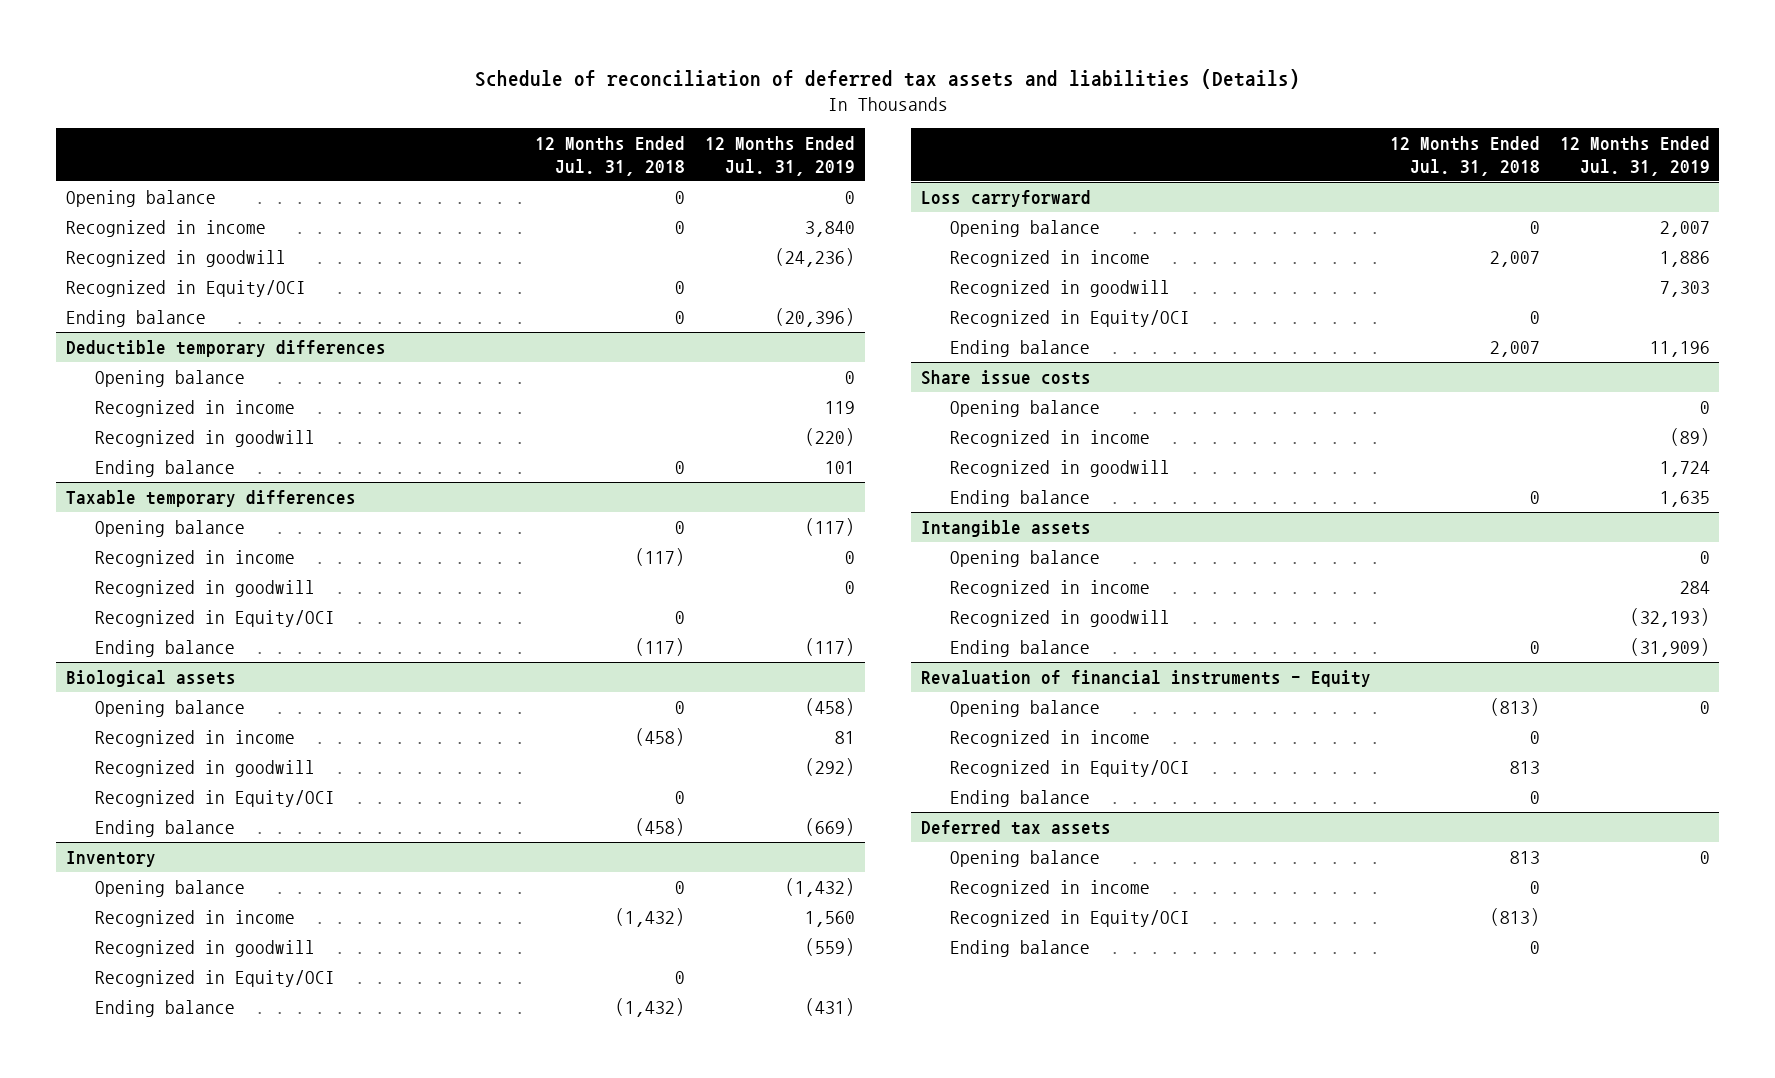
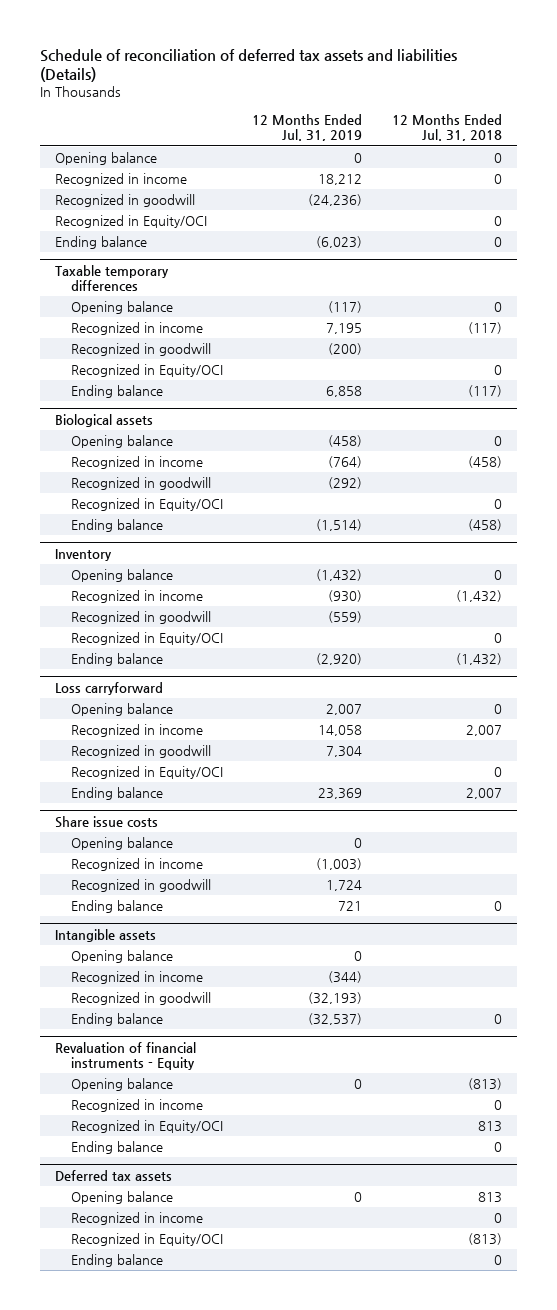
- | 12 Months Ended Jul. 31, 2018 | 12 Months Ended Jul. 31, 2019
+ | 12 Months Ended Jul. 31, 2019 | 12 Months Ended Jul. 31, 2018
- Recognized in income | 0 | 3,840
+ Recognized in income | 18,212 | 0
- Ending balance | 0 | (20,396)
- Deductible temporary differences
- Opening balance | | 0
- Recognized in income | | 119
- Recognized in goodwill | | (220)
- Ending balance | 0 | 101
+ Ending balance | (6,023) | 0
@ Taxable temporary differences
- Recognized in income | (117) | 0
- Recognized in goodwill | | 0
+ Recognized in income | 7,195 | (117)
+ Recognized in goodwill | (200) |
- Ending balance | (117) | (117)
+ Ending balance | 6,858 | (117)
@ Biological assets
- Recognized in income | (458) | 81
+ Recognized in income | (764) | (458)
- Ending balance | (458) | (669)
+ Ending balance | (1,514) | (458)
@ Inventory
- Recognized in income | (1,432) | 1,560
+ Recognized in income | (930) | (1,432)
- Ending balance | (1,432) | (431)
+ Ending balance | (2,920) | (1,432)
@ Loss carryforward
- Recognized in income | 2,007 | 1,886
- Recognized in goodwill | | 7,303
+ Recognized in income | 14,058 | 2,007
+ Recognized in goodwill | 7,304 |
- Ending balance | 2,007 | 11,196
+ Ending balance | 23,369 | 2,007
@ Share issue costs
- Recognized in income | | (89)
+ Recognized in income | (1,003) |
- Ending balance | 0 | 1,635
+ Ending balance | 721 | 0
@ Intangible assets
- Recognized in income | | 284
+ Recognized in income | (344) |
- Ending balance | 0 | (31,909)
+ Ending balance | (32,537) | 0

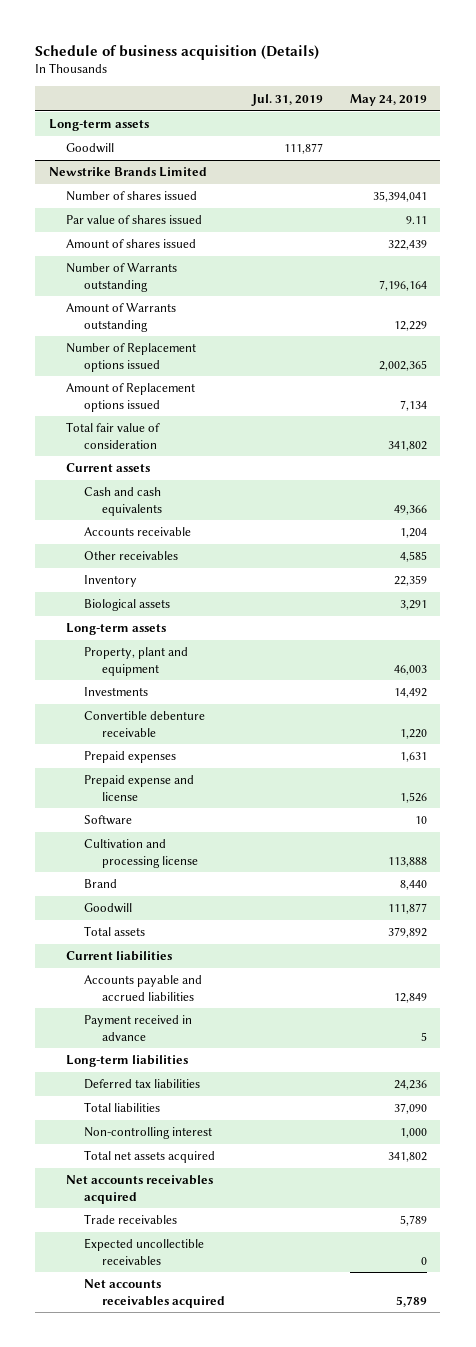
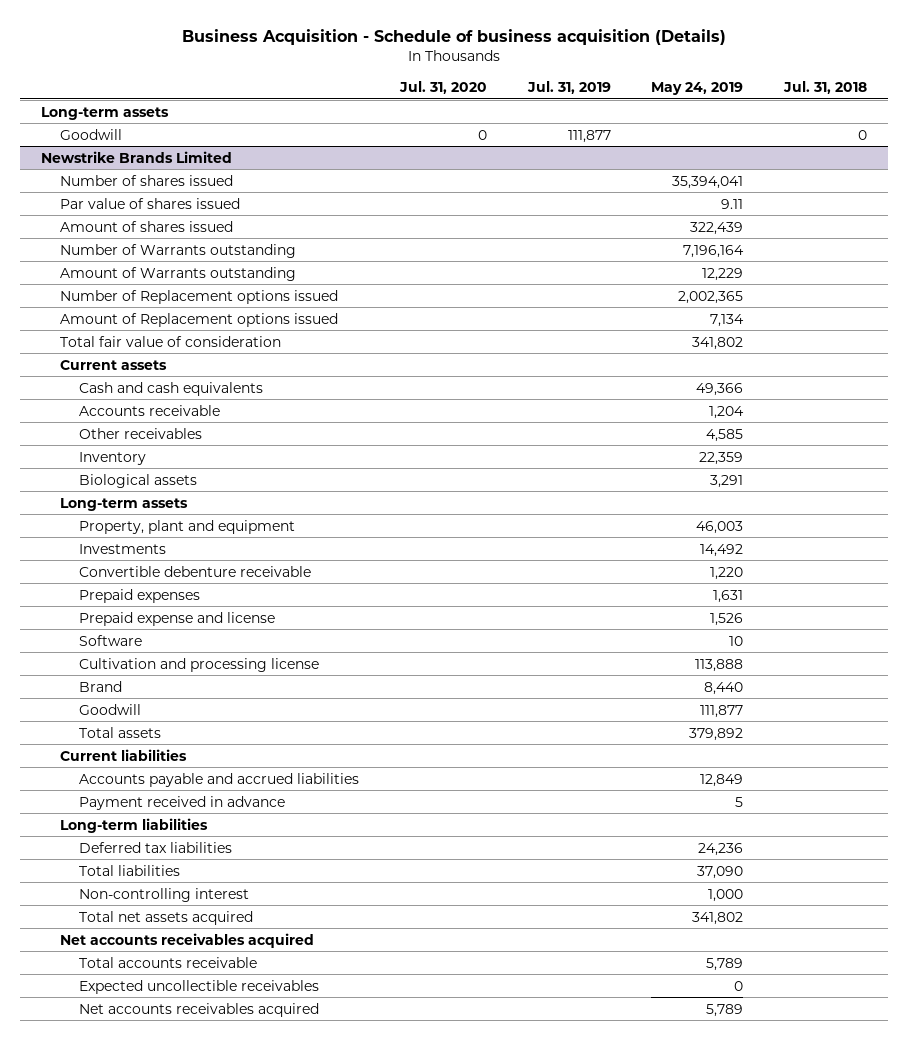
- Schedule of business acquisition (Details)
+ Business Acquisition - Schedule of business acquisition (Details)
- | Jul. 31, 2019 | May 24, 2019
+ | Jul. 31, 2020 | Jul. 31, 2019 | May 24, 2019 | Jul. 31, 2018
@ Newstrike Brands Limited
- Trade receivables | | 5,789
+ Total accounts receivable | | | 5,789 |

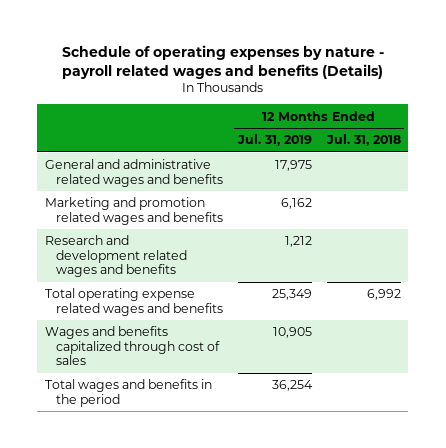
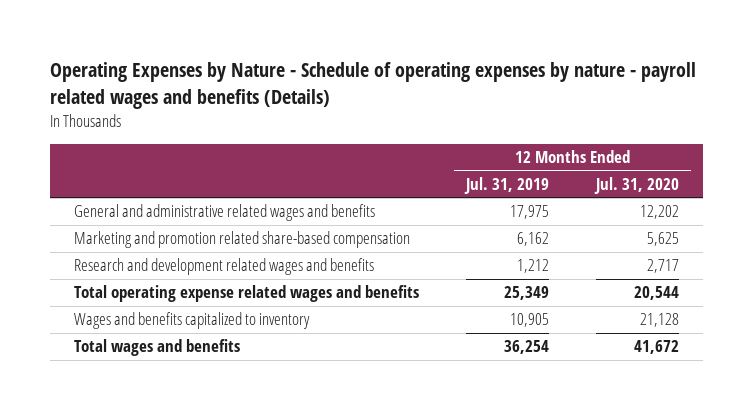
- Schedule of operating expenses by nature - payroll related wages and benefits (Details)
+ Operating Expenses by Nature - Schedule of operating expenses by nature - payroll related wages and benefits (Details)
- | 12 Months Ended Jul. 31, 2019 | 12 Months Ended Jul. 31, 2018
+ | 12 Months Ended Jul. 31, 2019 | 12 Months Ended Jul. 31, 2020
- Marketing and promotion related wages and benefits | 6,162 |
+ Marketing and promotion related share-based compensation | 6,162 | 5,625
- Wages and benefits capitalized through cost of sales | 10,905 |
- Total wages and benefits in the period | 36,254 |
+ Wages and benefits capitalized to inventory | 10,905 | 21,128
+ Total wages and benefits | 36,254 | 41,672

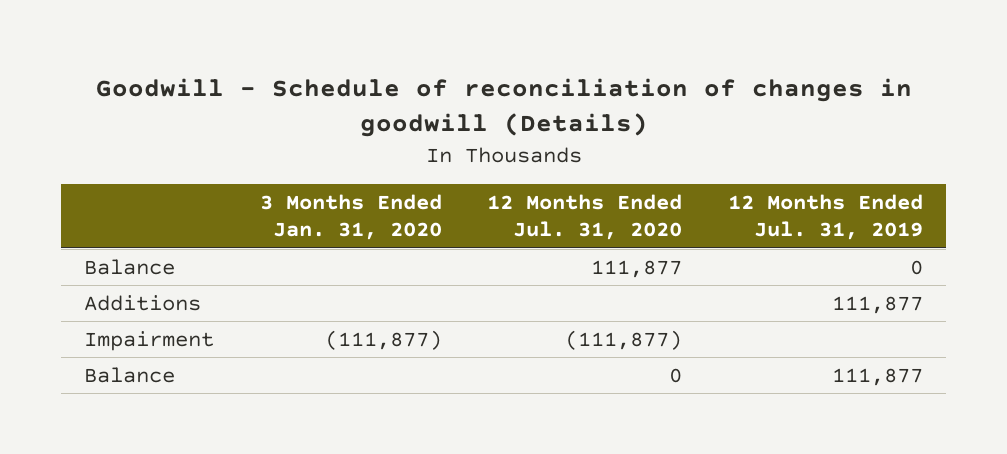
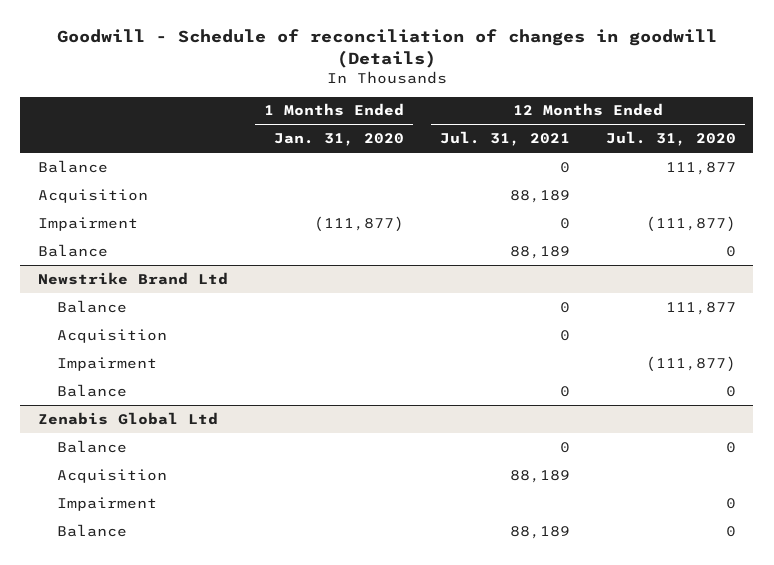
- | 3 Months Ended Jan. 31, 2020 | 12 Months Ended Jul. 31, 2020 | 12 Months Ended Jul. 31, 2019
+ | 1 Months Ended Jan. 31, 2020 | 12 Months Ended Jul. 31, 2021 | 12 Months Ended Jul. 31, 2020
- Additions | | | 111,877
+ Acquisition | | 88,189 |
+ Newstrike Brand Ltd
+ Balance | | 0 | 111,877
+ Acquisition | | 0 |
+ Impairment | | | (111,877)
+ Balance | | 0 | 0
+ Zenabis Global Ltd
+ Balance | | 0 | 0
+ Acquisition | | 88,189 |
+ Impairment | | | 0
+ Balance | | 88,189 | 0

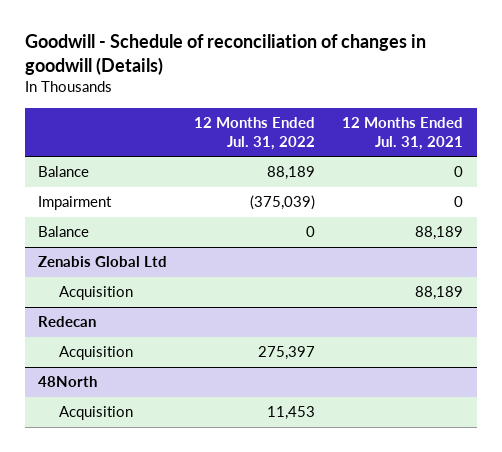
- | 1 Months Ended Jan. 31, 2020 | 12 Months Ended Jul. 31, 2021 | 12 Months Ended Jul. 31, 2020
+ | 12 Months Ended Jul. 31, 2022 | 12 Months Ended Jul. 31, 2021
- Acquisition | | 88,189 |
- Newstrike Brand Ltd
- Balance | | 0 | 111,877
- Acquisition | | 0 |
- Impairment | | | (111,877)
- Balance | | 0 | 0
@ Zenabis Global Ltd
- Balance | | 0 | 0
- Impairment | | | 0
- Balance | | 88,189 | 0
+ Redecan
+ Acquisition | 275,397 |
+ 48North
+ Acquisition | 11,453 |

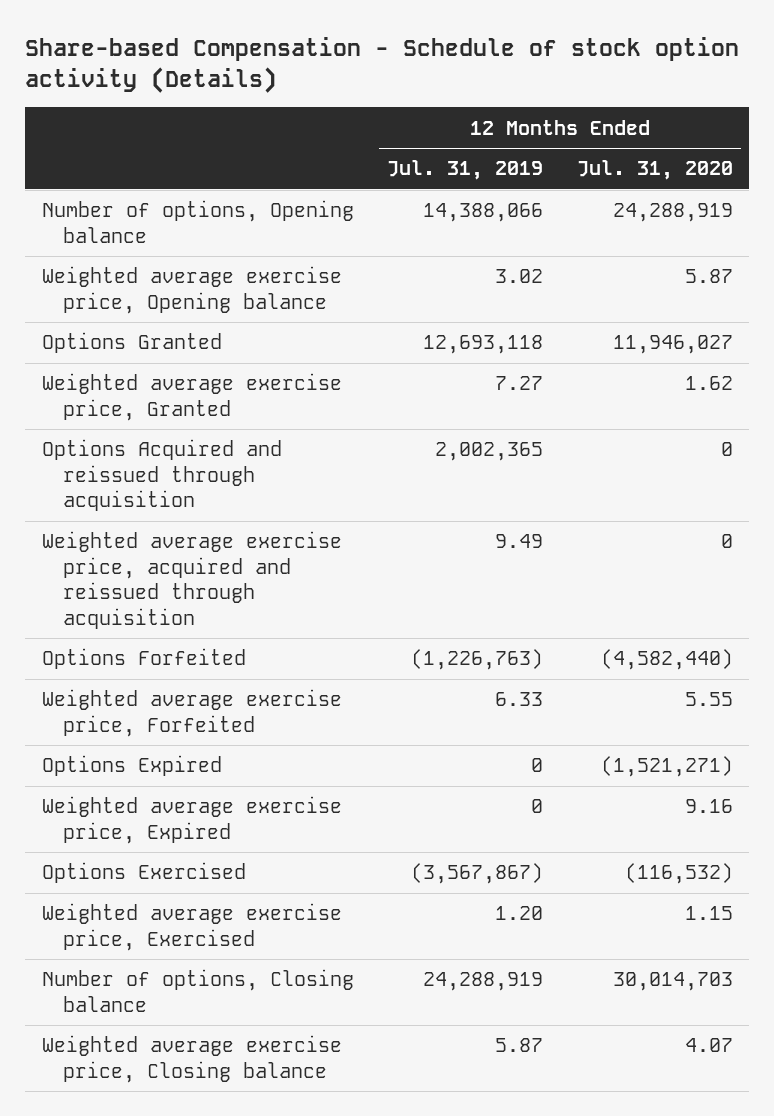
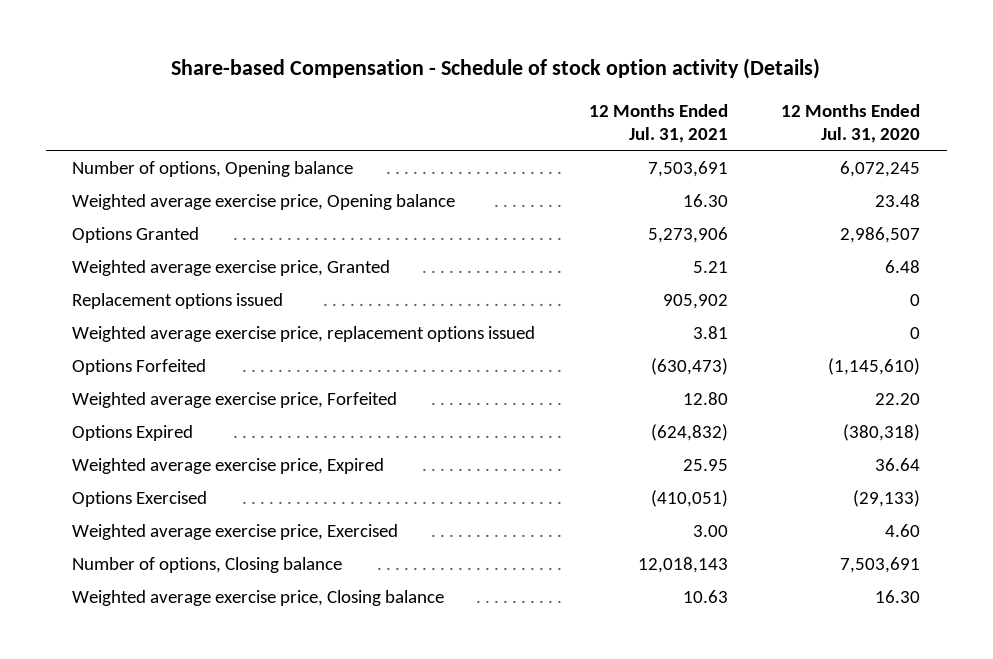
- | 12 Months Ended Jul. 31, 2019 | 12 Months Ended Jul. 31, 2020
+ | 12 Months Ended Jul. 31, 2021 | 12 Months Ended Jul. 31, 2020
- Number of options, Opening balance | 14,388,066 | 24,288,919
- Weighted average exercise price, Opening balance | 3.02 | 5.87
- Options Granted | 12,693,118 | 11,946,027
- Weighted average exercise price, Granted | 7.27 | 1.62
- Options Acquired and reissued through acquisition | 2,002,365 | 0
- Weighted average exercise price, acquired and reissued through acquisition | 9.49 | 0
- Options Forfeited | (1,226,763) | (4,582,440)
- Weighted average exercise price, Forfeited | 6.33 | 5.55
- Options Expired | 0 | (1,521,271)
- Weighted average exercise price, Expired | 0 | 9.16
- Options Exercised | (3,567,867) | (116,532)
- Weighted average exercise price, Exercised | 1.20 | 1.15
- Number of options, Closing balance | 24,288,919 | 30,014,703
- Weighted average exercise price, Closing balance | 5.87 | 4.07
+ Number of options, Opening balance | 7,503,691 | 6,072,245
+ Weighted average exercise price, Opening balance | 16.30 | 23.48
+ Options Granted | 5,273,906 | 2,986,507
+ Weighted average exercise price, Granted | 5.21 | 6.48
+ Replacement options issued | 905,902 | 0
+ Weighted average exercise price, replacement options issued | 3.81 | 0
+ Options Forfeited | (630,473) | (1,145,610)
+ Weighted average exercise price, Forfeited | 12.80 | 22.20
+ Options Expired | (624,832) | (380,318)
+ Weighted average exercise price, Expired | 25.95 | 36.64
+ Options Exercised | (410,051) | (29,133)
+ Weighted average exercise price, Exercised | 3.00 | 4.60
+ Number of options, Closing balance | 12,018,143 | 7,503,691
+ Weighted average exercise price, Closing balance | 10.63 | 16.30

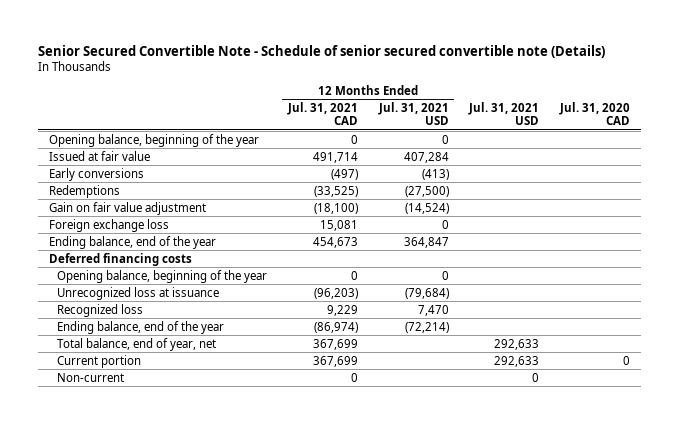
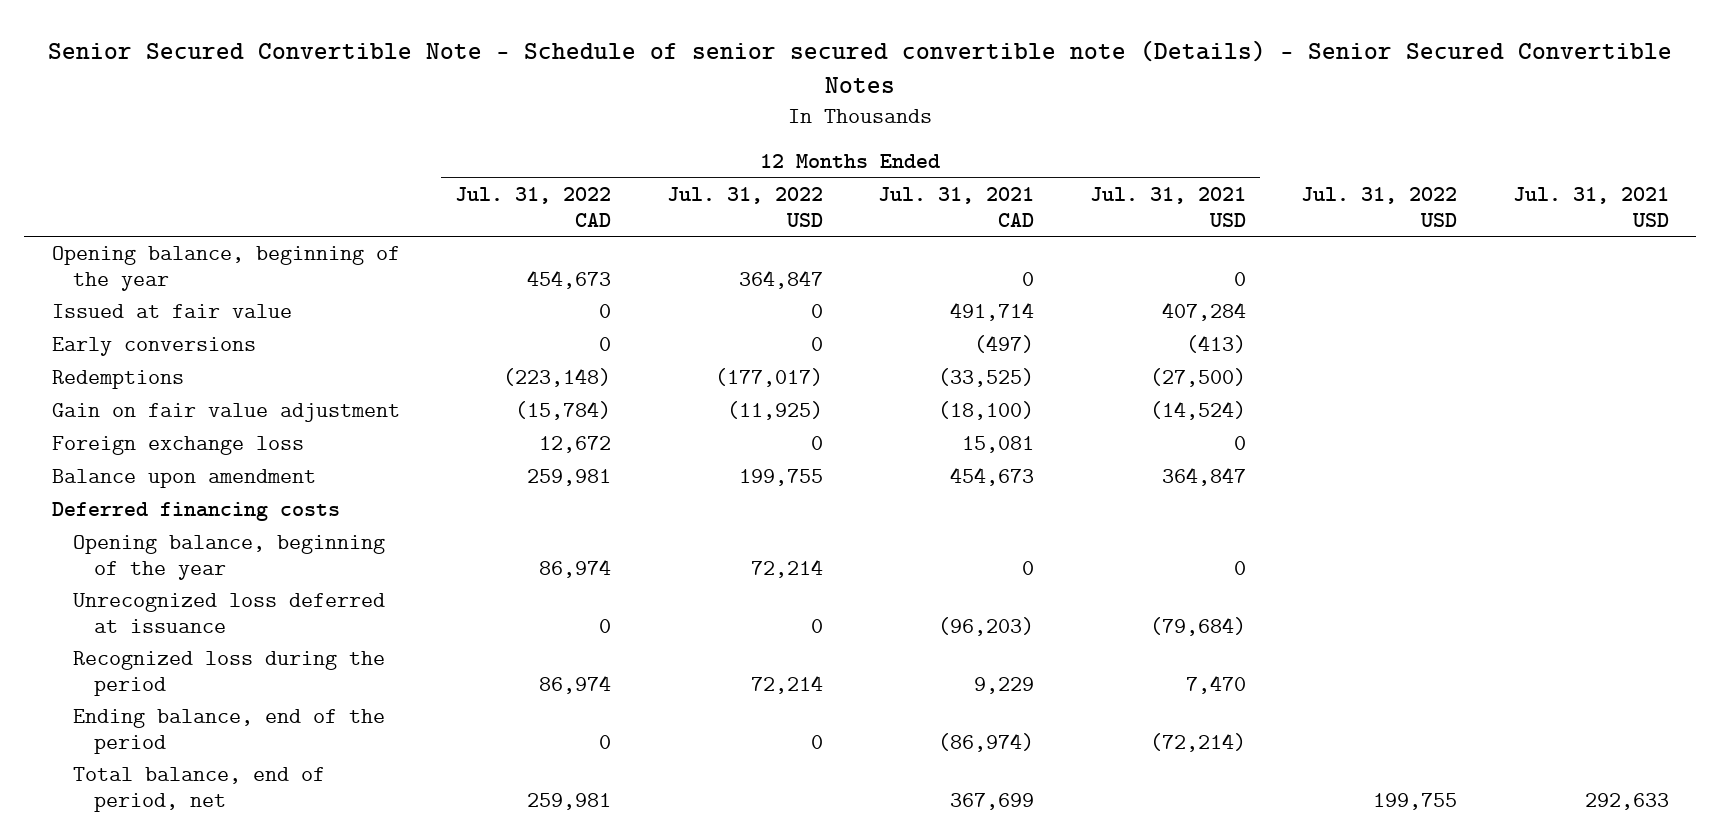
- Senior Secured Convertible Note - Schedule of senior secured convertible note (Details)
+ Senior Secured Convertible Note - Schedule of senior secured convertible note (Details) - Senior Secured Convertible Notes
- | 12 Months Ended Jul. 31, 2021 CAD | 12 Months Ended Jul. 31, 2021 USD | Jul. 31, 2021 USD | Jul. 31, 2020 CAD
+ | 12 Months Ended Jul. 31, 2022 CAD | 12 Months Ended Jul. 31, 2022 USD | 12 Months Ended Jul. 31, 2021 CAD | 12 Months Ended Jul. 31, 2021 USD | Jul. 31, 2022 USD | Jul. 31, 2021 USD
- Ending balance, end of the year | 454,673 | 364,847 | |
+ Balance upon amendment | 259,981 | 199,755 | 454,673 | 364,847 | |
- Unrecognized loss at issuance | (96,203) | (79,684) | |
- Recognized loss | 9,229 | 7,470 | |
- Ending balance, end of the year | (86,974) | (72,214) | |
- Total balance, end of year, net | 367,699 | | 292,633 |
- Current portion | 367,699 | | 292,633 | 0
- Non-current | 0 | | 0 |
+ Unrecognized loss deferred at issuance | 0 | 0 | (96,203) | (79,684) | |
+ Recognized loss during the period | 86,974 | 72,214 | 9,229 | 7,470 | |
+ Ending balance, end of the period | 0 | 0 | (86,974) | (72,214) | |
+ Total balance, end of period, net | 259,981 | | 367,699 | | 199,755 | 292,633

